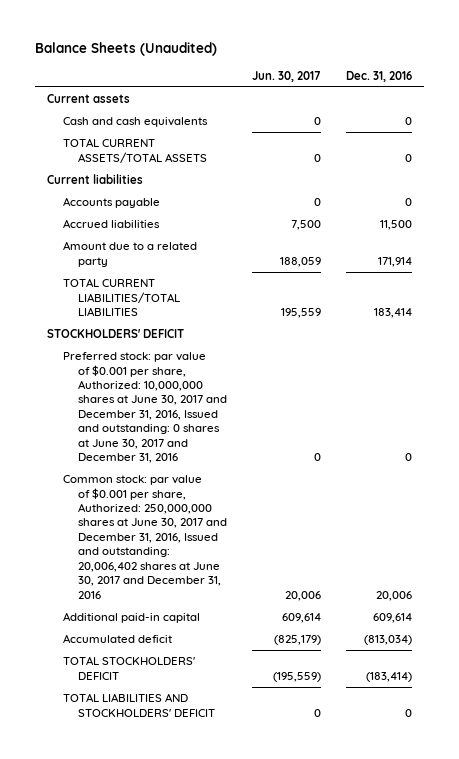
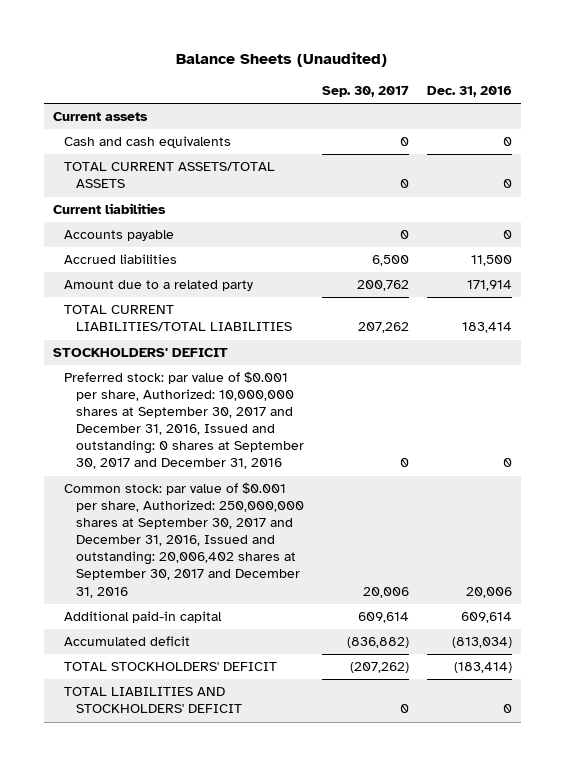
- | Jun. 30, 2017 | Dec. 31, 2016
+ | Sep. 30, 2017 | Dec. 31, 2016
- Preferred stock: par value of $0.001 per share, Authorized: 10,000,000 shares at June 30, 2017 and December 31, 2016, Issued and outstanding: 0 shares at June 30, 2017 and December 31, 2016 | 0 | 0
- Common stock: par value of $0.001 per share, Authorized: 250,000,000 shares at June 30, 2017 and December 31, 2016, Issued and outstanding: 20,006,402 shares at June 30, 2017 and December 31, 2016 | 20,006 | 20,006
+ Preferred stock: par value of $0.001 per share, Authorized: 10,000,000 shares at September 30, 2017 and December 31, 2016, Issued and outstanding: 0 shares at September 30, 2017 and December 31, 2016 | 0 | 0
+ Common stock: par value of $0.001 per share, Authorized: 250,000,000 shares at September 30, 2017 and December 31, 2016, Issued and outstanding: 20,006,402 shares at September 30, 2017 and December 31, 2016 | 20,006 | 20,006

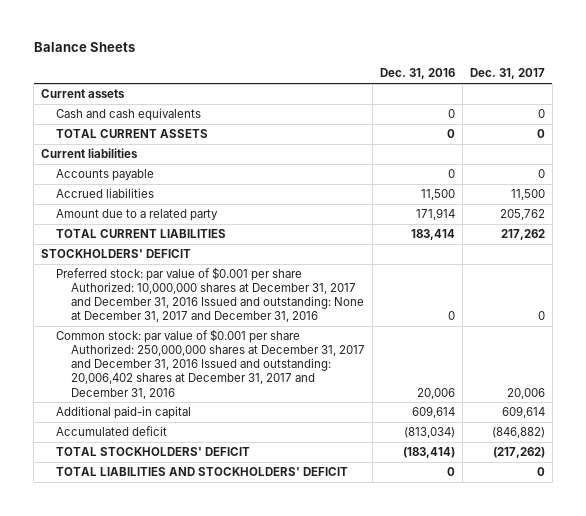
- Balance Sheets (Unaudited)
+ Balance Sheets
- | Sep. 30, 2017 | Dec. 31, 2016
+ | Dec. 31, 2016 | Dec. 31, 2017
- TOTAL CURRENT ASSETS/TOTAL ASSETS | 0 | 0
+ TOTAL CURRENT ASSETS | 0 | 0
- TOTAL CURRENT LIABILITIES/TOTAL LIABILITIES | 207,262 | 183,414
+ TOTAL CURRENT LIABILITIES | 183,414 | 217,262
- Preferred stock: par value of $0.001 per share, Authorized: 10,000,000 shares at September 30, 2017 and December 31, 2016, Issued and outstanding: 0 shares at September 30, 2017 and December 31, 2016 | 0 | 0
- Common stock: par value of $0.001 per share, Authorized: 250,000,000 shares at September 30, 2017 and December 31, 2016, Issued and outstanding: 20,006,402 shares at September 30, 2017 and December 31, 2016 | 20,006 | 20,006
+ Preferred stock: par value of $0.001 per share Authorized: 10,000,000 shares at December 31, 2017 and December 31, 2016 Issued and outstanding: None at December 31, 2017 and December 31, 2016 | 0 | 0
+ Common stock: par value of $0.001 per share Authorized: 250,000,000 shares at December 31, 2017 and December 31, 2016 Issued and outstanding: 20,006,402 shares at December 31, 2017 and December 31, 2016 | 20,006 | 20,006

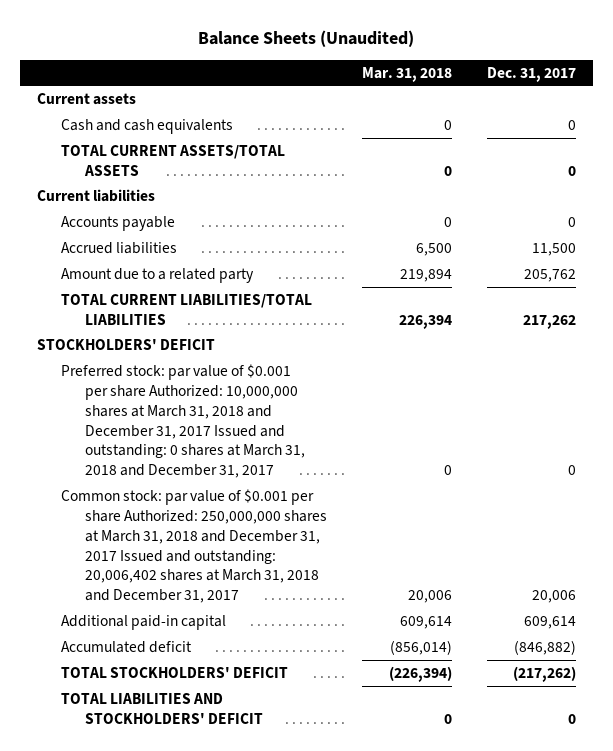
- Balance Sheets
+ Balance Sheets (Unaudited)
- | Dec. 31, 2016 | Dec. 31, 2017
+ | Mar. 31, 2018 | Dec. 31, 2017
- TOTAL CURRENT ASSETS | 0 | 0
+ TOTAL CURRENT ASSETS/TOTAL ASSETS | 0 | 0
- TOTAL CURRENT LIABILITIES | 183,414 | 217,262
+ TOTAL CURRENT LIABILITIES/TOTAL LIABILITIES | 226,394 | 217,262
- Preferred stock: par value of $0.001 per share Authorized: 10,000,000 shares at December 31, 2017 and December 31, 2016 Issued and outstanding: None at December 31, 2017 and December 31, 2016 | 0 | 0
- Common stock: par value of $0.001 per share Authorized: 250,000,000 shares at December 31, 2017 and December 31, 2016 Issued and outstanding: 20,006,402 shares at December 31, 2017 and December 31, 2016 | 20,006 | 20,006
+ Preferred stock: par value of $0.001 per share Authorized: 10,000,000 shares at March 31, 2018 and December 31, 2017 Issued and outstanding: 0 shares at March 31, 2018 and December 31, 2017 | 0 | 0
+ Common stock: par value of $0.001 per share Authorized: 250,000,000 shares at March 31, 2018 and December 31, 2017 Issued and outstanding: 20,006,402 shares at March 31, 2018 and December 31, 2017 | 20,006 | 20,006

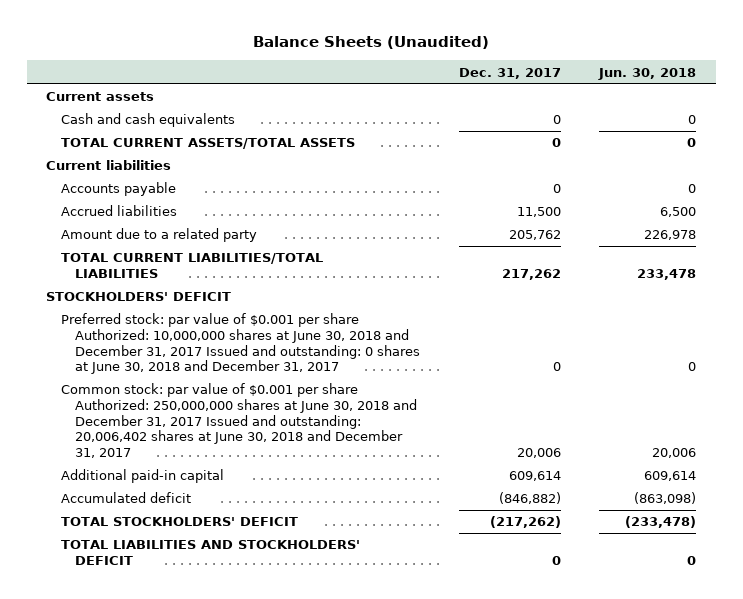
- | Mar. 31, 2018 | Dec. 31, 2017
+ | Dec. 31, 2017 | Jun. 30, 2018
- Preferred stock: par value of $0.001 per share Authorized: 10,000,000 shares at March 31, 2018 and December 31, 2017 Issued and outstanding: 0 shares at March 31, 2018 and December 31, 2017 | 0 | 0
- Common stock: par value of $0.001 per share Authorized: 250,000,000 shares at March 31, 2018 and December 31, 2017 Issued and outstanding: 20,006,402 shares at March 31, 2018 and December 31, 2017 | 20,006 | 20,006
+ Preferred stock: par value of $0.001 per share Authorized: 10,000,000 shares at June 30, 2018 and December 31, 2017 Issued and outstanding: 0 shares at June 30, 2018 and December 31, 2017 | 0 | 0
+ Common stock: par value of $0.001 per share Authorized: 250,000,000 shares at June 30, 2018 and December 31, 2017 Issued and outstanding: 20,006,402 shares at June 30, 2018 and December 31, 2017 | 20,006 | 20,006

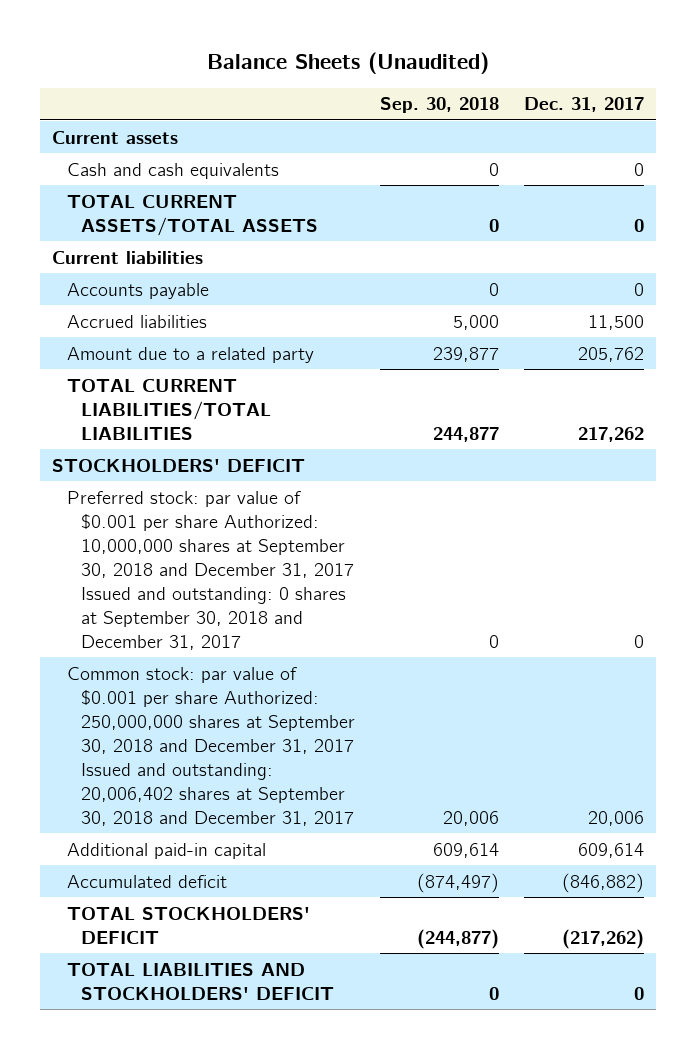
- | Dec. 31, 2017 | Jun. 30, 2018
+ | Sep. 30, 2018 | Dec. 31, 2017
- Preferred stock: par value of $0.001 per share Authorized: 10,000,000 shares at June 30, 2018 and December 31, 2017 Issued and outstanding: 0 shares at June 30, 2018 and December 31, 2017 | 0 | 0
- Common stock: par value of $0.001 per share Authorized: 250,000,000 shares at June 30, 2018 and December 31, 2017 Issued and outstanding: 20,006,402 shares at June 30, 2018 and December 31, 2017 | 20,006 | 20,006
+ Preferred stock: par value of $0.001 per share Authorized: 10,000,000 shares at September 30, 2018 and December 31, 2017 Issued and outstanding: 0 shares at September 30, 2018 and December 31, 2017 | 0 | 0
+ Common stock: par value of $0.001 per share Authorized: 250,000,000 shares at September 30, 2018 and December 31, 2017 Issued and outstanding: 20,006,402 shares at September 30, 2018 and December 31, 2017 | 20,006 | 20,006

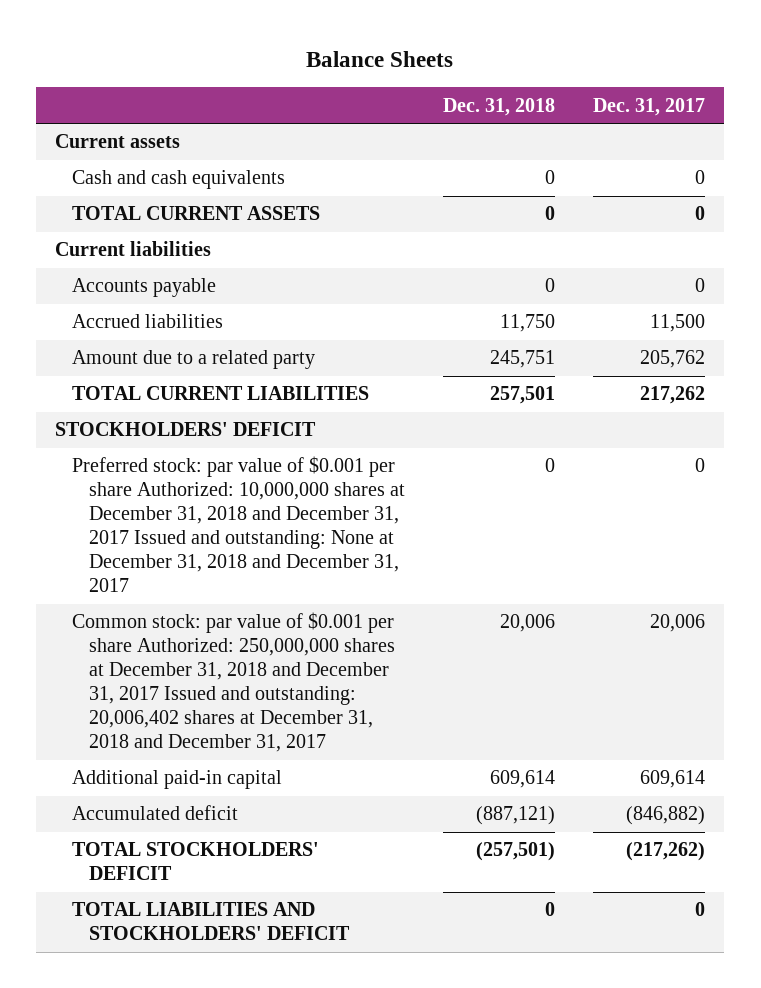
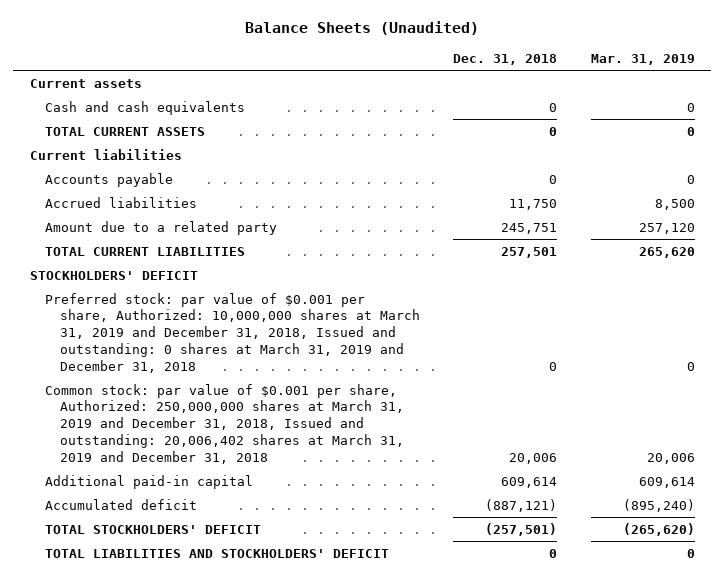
- Balance Sheets
+ Balance Sheets (Unaudited)
- | Dec. 31, 2018 | Dec. 31, 2017
+ | Dec. 31, 2018 | Mar. 31, 2019
- Preferred stock: par value of $0.001 per share Authorized: 10,000,000 shares at December 31, 2018 and December 31, 2017 Issued and outstanding: None at December 31, 2018 and December 31, 2017 | 0 | 0
- Common stock: par value of $0.001 per share Authorized: 250,000,000 shares at December 31, 2018 and December 31, 2017 Issued and outstanding: 20,006,402 shares at December 31, 2018 and December 31, 2017 | 20,006 | 20,006
+ Preferred stock: par value of $0.001 per share, Authorized: 10,000,000 shares at March 31, 2019 and December 31, 2018, Issued and outstanding: 0 shares at March 31, 2019 and December 31, 2018 | 0 | 0
+ Common stock: par value of $0.001 per share, Authorized: 250,000,000 shares at March 31, 2019 and December 31, 2018, Issued and outstanding: 20,006,402 shares at March 31, 2019 and December 31, 2018 | 20,006 | 20,006

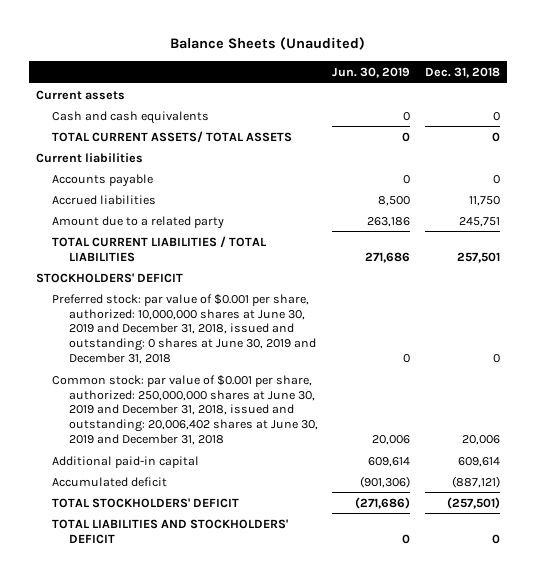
- | Dec. 31, 2018 | Mar. 31, 2019
+ | Jun. 30, 2019 | Dec. 31, 2018
- TOTAL CURRENT ASSETS | 0 | 0
+ TOTAL CURRENT ASSETS/ TOTAL ASSETS | 0 | 0
- TOTAL CURRENT LIABILITIES | 257,501 | 265,620
+ TOTAL CURRENT LIABILITIES / TOTAL LIABILITIES | 271,686 | 257,501
- Preferred stock: par value of $0.001 per share, Authorized: 10,000,000 shares at March 31, 2019 and December 31, 2018, Issued and outstanding: 0 shares at March 31, 2019 and December 31, 2018 | 0 | 0
- Common stock: par value of $0.001 per share, Authorized: 250,000,000 shares at March 31, 2019 and December 31, 2018, Issued and outstanding: 20,006,402 shares at March 31, 2019 and December 31, 2018 | 20,006 | 20,006
+ Preferred stock: par value of $0.001 per share, authorized: 10,000,000 shares at June 30, 2019 and December 31, 2018, issued and outstanding: 0 shares at June 30, 2019 and December 31, 2018 | 0 | 0
+ Common stock: par value of $0.001 per share, authorized: 250,000,000 shares at June 30, 2019 and December 31, 2018, issued and outstanding: 20,006,402 shares at June 30, 2019 and December 31, 2018 | 20,006 | 20,006

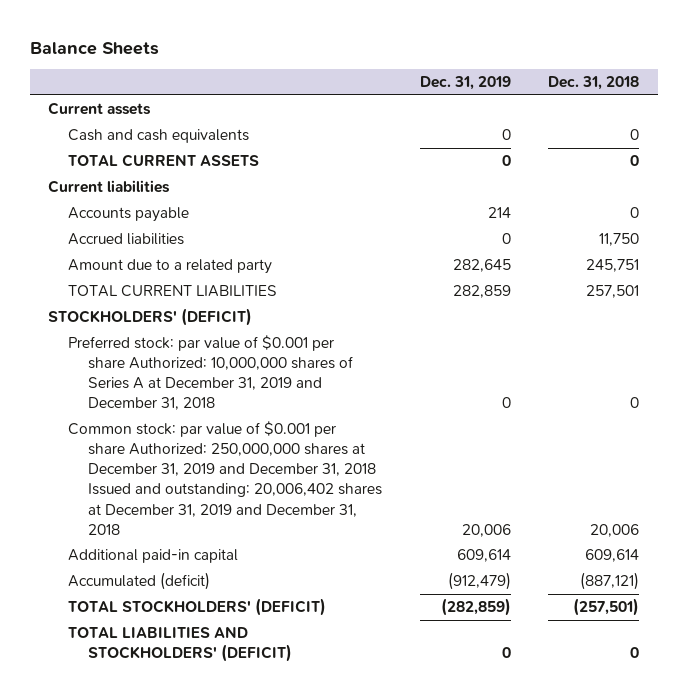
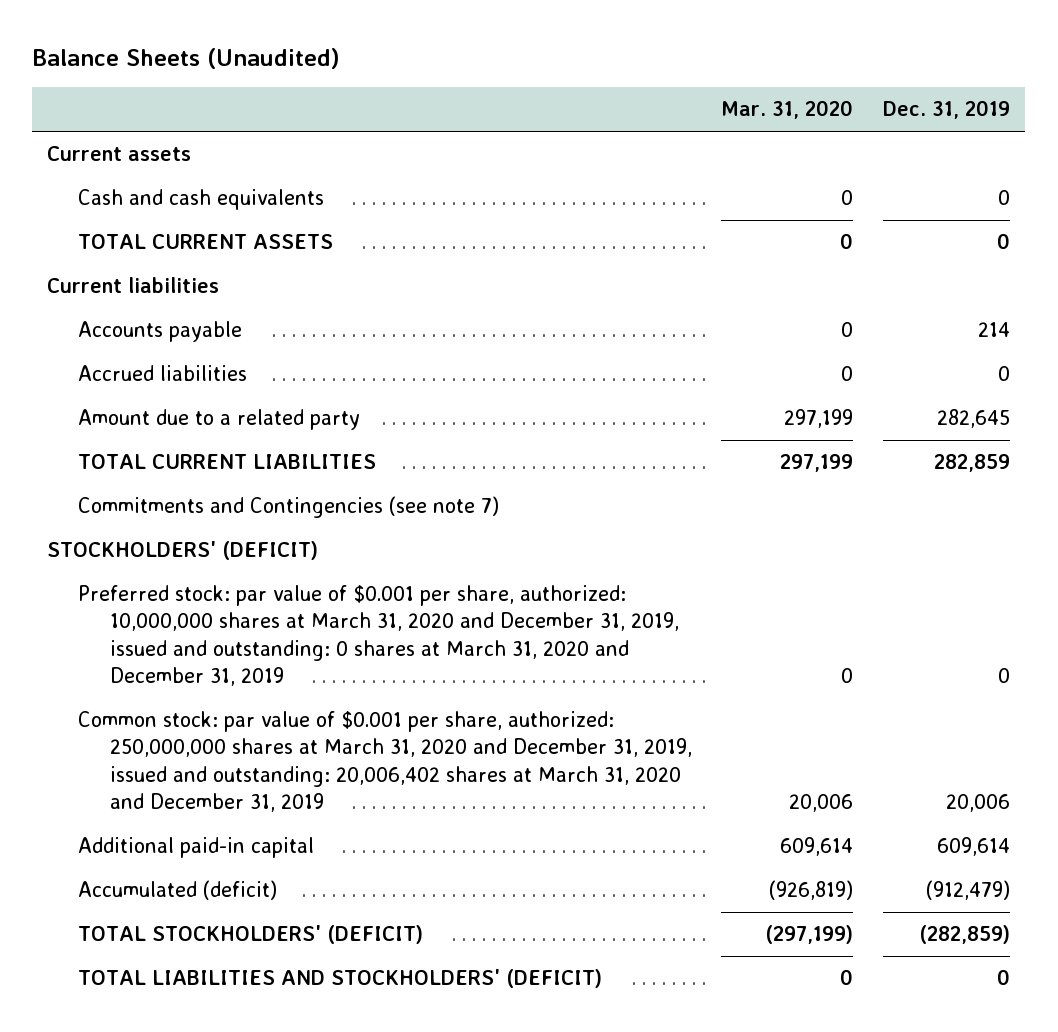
- Balance Sheets
+ Balance Sheets (Unaudited)
- | Dec. 31, 2019 | Dec. 31, 2018
+ | Mar. 31, 2020 | Dec. 31, 2019
+ Commitments and Contingencies (see note 7)
- Preferred stock: par value of $0.001 per share Authorized: 10,000,000 shares of Series A at December 31, 2019 and December 31, 2018 | 0 | 0
- Common stock: par value of $0.001 per share Authorized: 250,000,000 shares at December 31, 2019 and December 31, 2018 Issued and outstanding: 20,006,402 shares at December 31, 2019 and December 31, 2018 | 20,006 | 20,006
+ Preferred stock: par value of $0.001 per share, authorized: 10,000,000 shares at March 31, 2020 and December 31, 2019, issued and outstanding: 0 shares at March 31, 2020 and December 31, 2019 | 0 | 0
+ Common stock: par value of $0.001 per share, authorized: 250,000,000 shares at March 31, 2020 and December 31, 2019, issued and outstanding: 20,006,402 shares at March 31, 2020 and December 31, 2019 | 20,006 | 20,006

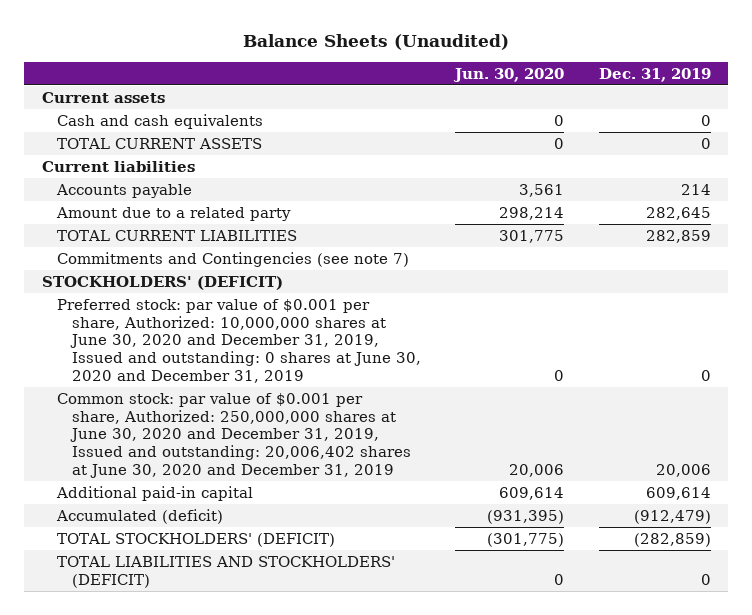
- | Mar. 31, 2020 | Dec. 31, 2019
+ | Jun. 30, 2020 | Dec. 31, 2019
- Accrued liabilities | 0 | 0
- Preferred stock: par value of $0.001 per share, authorized: 10,000,000 shares at March 31, 2020 and December 31, 2019, issued and outstanding: 0 shares at March 31, 2020 and December 31, 2019 | 0 | 0
- Common stock: par value of $0.001 per share, authorized: 250,000,000 shares at March 31, 2020 and December 31, 2019, issued and outstanding: 20,006,402 shares at March 31, 2020 and December 31, 2019 | 20,006 | 20,006
+ Preferred stock: par value of $0.001 per share, Authorized: 10,000,000 shares at June 30, 2020 and December 31, 2019, Issued and outstanding: 0 shares at June 30, 2020 and December 31, 2019 | 0 | 0
+ Common stock: par value of $0.001 per share, Authorized: 250,000,000 shares at June 30, 2020 and December 31, 2019, Issued and outstanding: 20,006,402 shares at June 30, 2020 and December 31, 2019 | 20,006 | 20,006

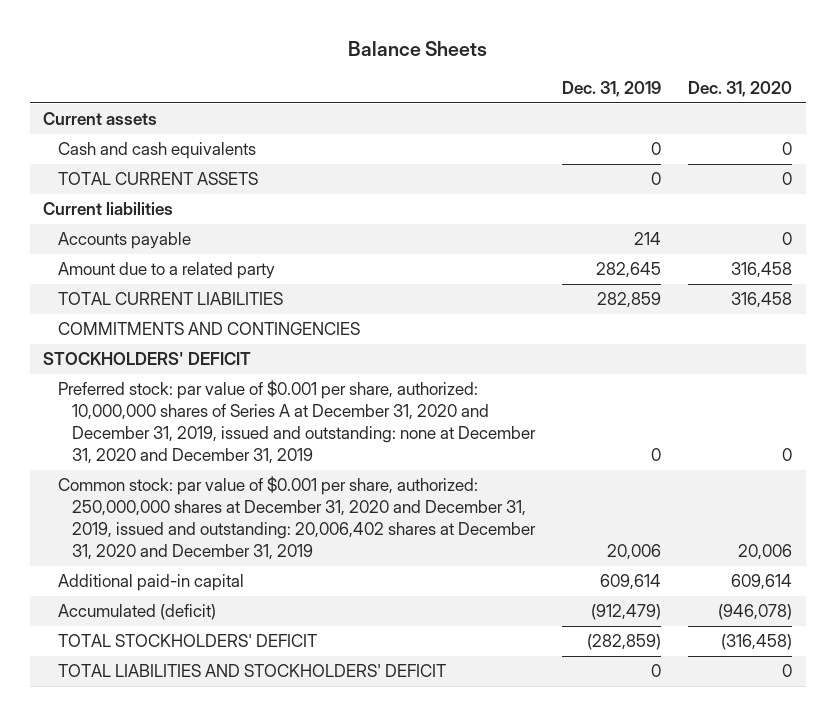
- Balance Sheets (Unaudited)
+ Balance Sheets
- | Jun. 30, 2020 | Dec. 31, 2019
+ | Dec. 31, 2019 | Dec. 31, 2020
- Commitments and Contingencies (see note 7)
- STOCKHOLDERS' (DEFICIT)
- Preferred stock: par value of $0.001 per share, Authorized: 10,000,000 shares at June 30, 2020 and December 31, 2019, Issued and outstanding: 0 shares at June 30, 2020 and December 31, 2019 | 0 | 0
- Common stock: par value of $0.001 per share, Authorized: 250,000,000 shares at June 30, 2020 and December 31, 2019, Issued and outstanding: 20,006,402 shares at June 30, 2020 and December 31, 2019 | 20,006 | 20,006
+ COMMITMENTS AND CONTINGENCIES
+ STOCKHOLDERS' DEFICIT
+ Preferred stock: par value of $0.001 per share, authorized: 10,000,000 shares of Series A at December 31, 2020 and December 31, 2019, issued and outstanding: none at December 31, 2020 and December 31, 2019 | 0 | 0
+ Common stock: par value of $0.001 per share, authorized: 250,000,000 shares at December 31, 2020 and December 31, 2019, issued and outstanding: 20,006,402 shares at December 31, 2020 and December 31, 2019 | 20,006 | 20,006
- TOTAL STOCKHOLDERS' (DEFICIT) | (301,775) | (282,859)
- TOTAL LIABILITIES AND STOCKHOLDERS' (DEFICIT) | 0 | 0
+ TOTAL STOCKHOLDERS' DEFICIT | (282,859) | (316,458)
+ TOTAL LIABILITIES AND STOCKHOLDERS' DEFICIT | 0 | 0

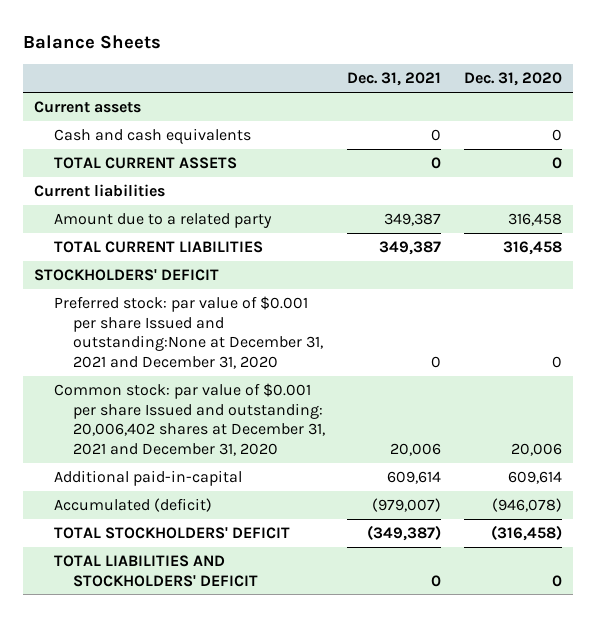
- | Dec. 31, 2019 | Dec. 31, 2020
+ | Dec. 31, 2021 | Dec. 31, 2020
- Accounts payable | 214 | 0
- COMMITMENTS AND CONTINGENCIES
- Preferred stock: par value of $0.001 per share, authorized: 10,000,000 shares of Series A at December 31, 2020 and December 31, 2019, issued and outstanding: none at December 31, 2020 and December 31, 2019 | 0 | 0
- Common stock: par value of $0.001 per share, authorized: 250,000,000 shares at December 31, 2020 and December 31, 2019, issued and outstanding: 20,006,402 shares at December 31, 2020 and December 31, 2019 | 20,006 | 20,006
- Additional paid-in capital | 609,614 | 609,614
+ Preferred stock: par value of $0.001 per share Issued and outstanding:None at December 31, 2021 and December 31, 2020 | 0 | 0
+ Common stock: par value of $0.001 per share Issued and outstanding: 20,006,402 shares at December 31, 2021 and December 31, 2020 | 20,006 | 20,006
+ Additional paid-in-capital | 609,614 | 609,614

